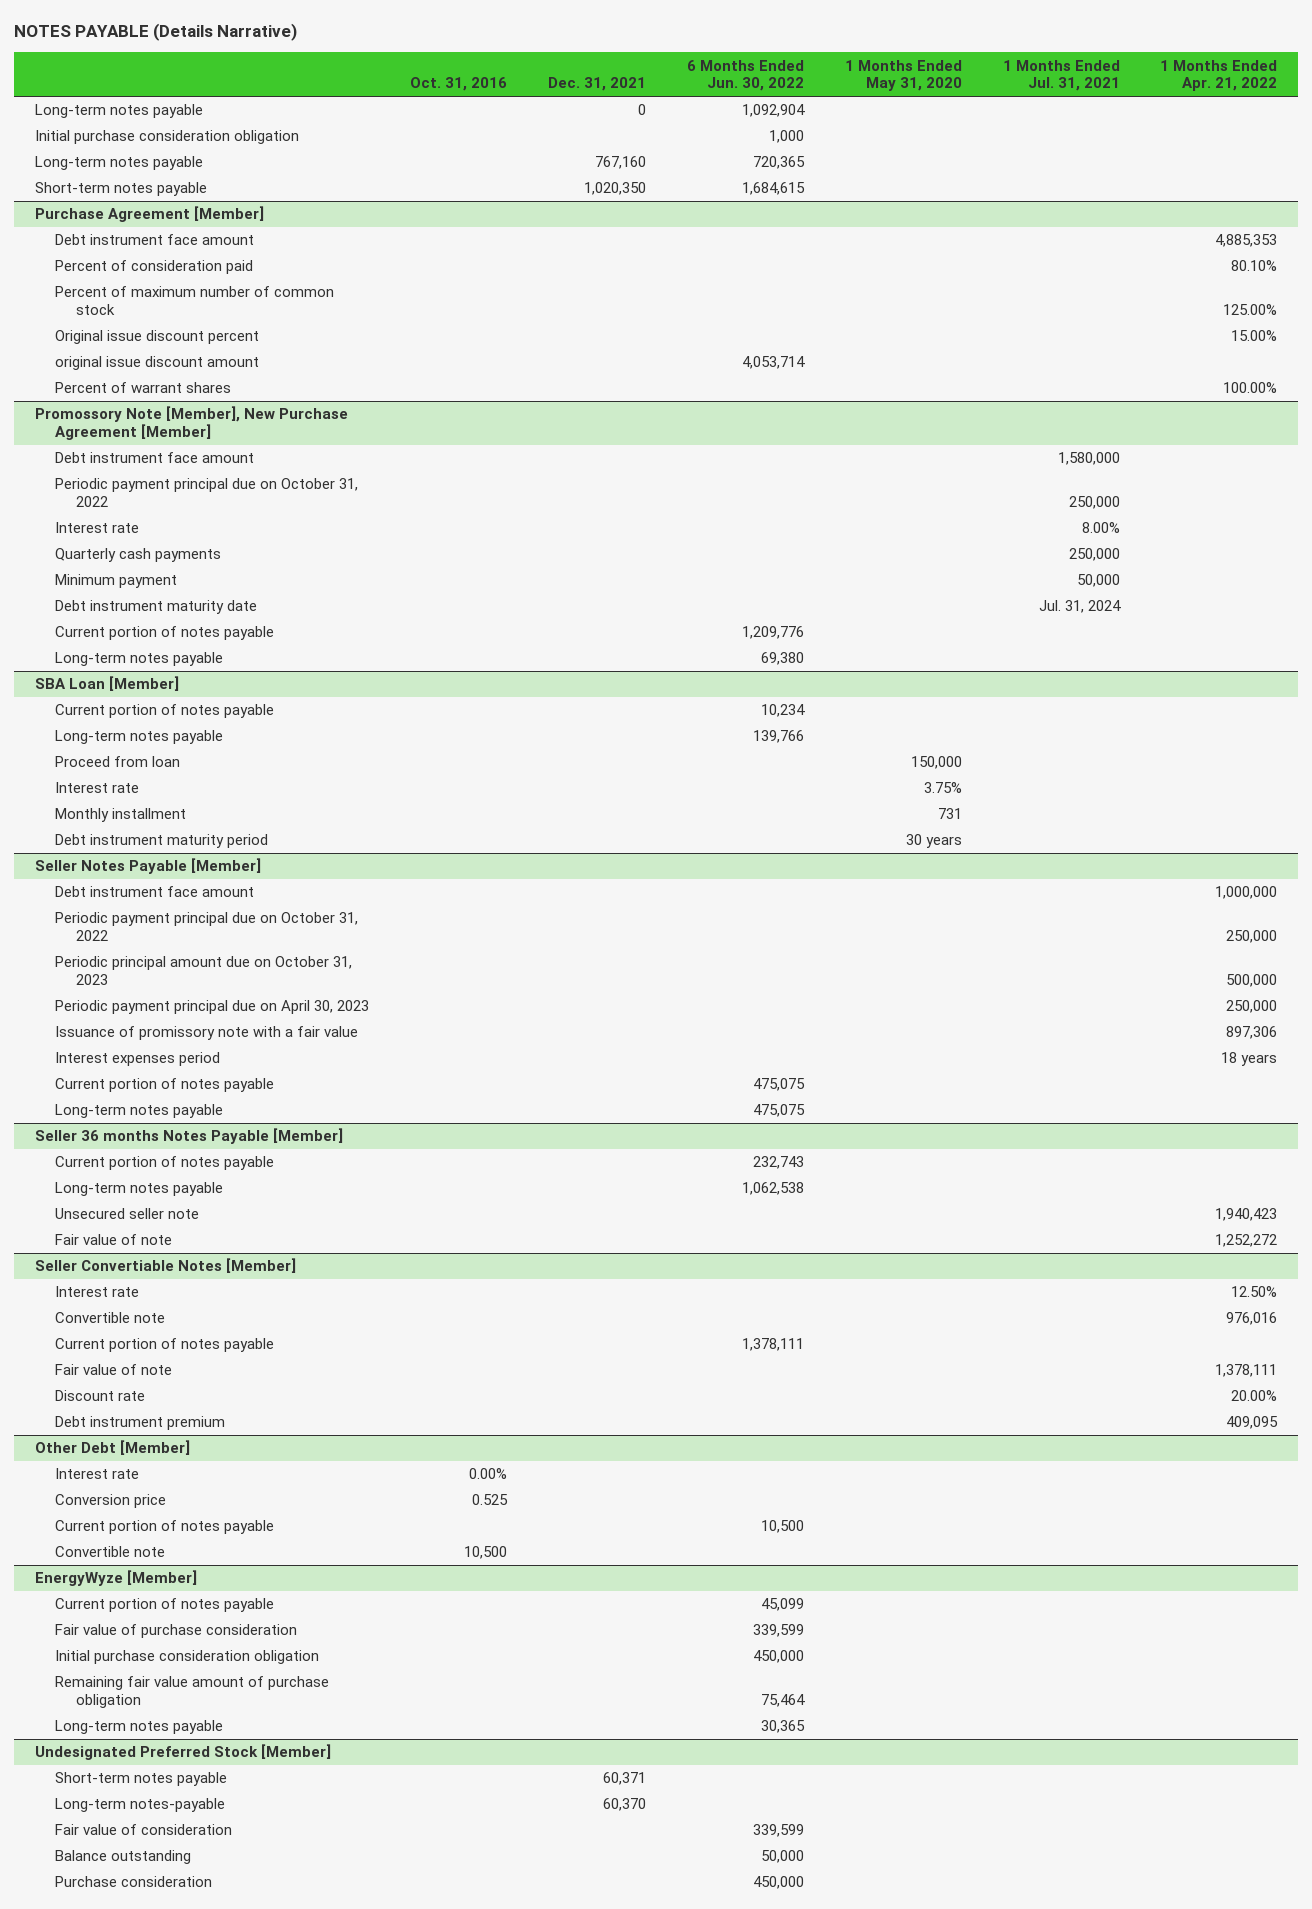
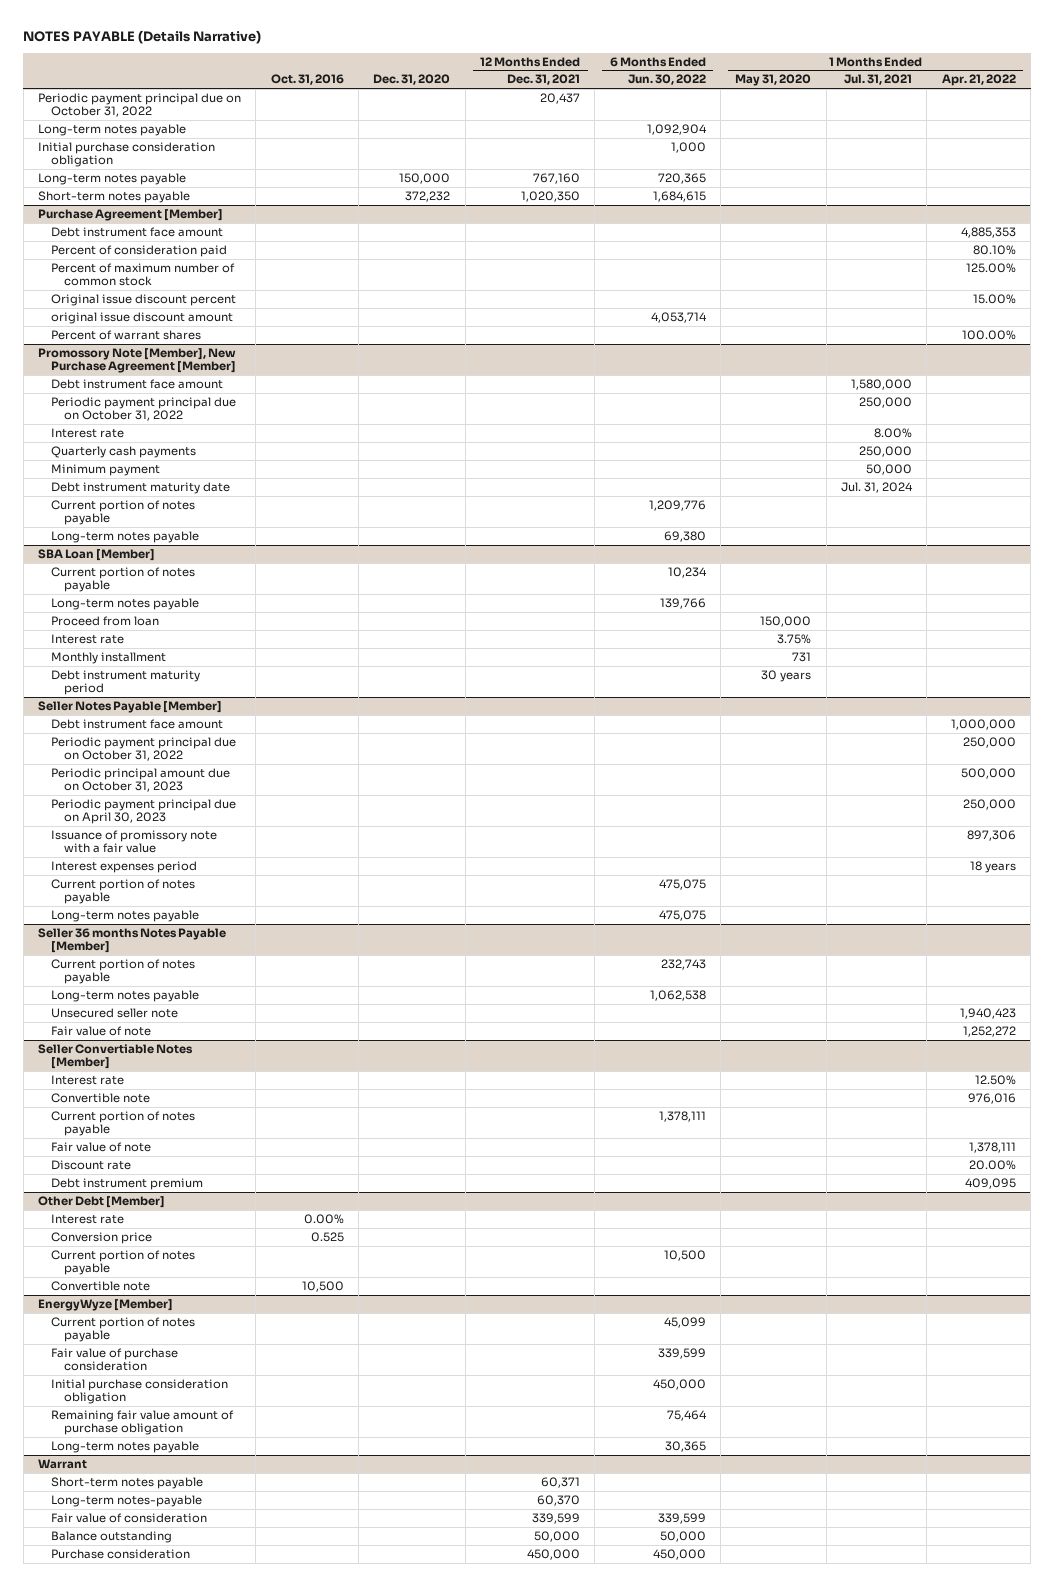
- | Oct. 31, 2016 | Dec. 31, 2021 | 6 Months Ended Jun. 30, 2022 | 1 Months Ended May 31, 2020 | 1 Months Ended Jul. 31, 2021 | 1 Months Ended Apr. 21, 2022
+ | Oct. 31, 2016 | Dec. 31, 2020 | 12 Months Ended Dec. 31, 2021 | 6 Months Ended Jun. 30, 2022 | 1 Months Ended May 31, 2020 | 1 Months Ended Jul. 31, 2021 | 1 Months Ended Apr. 21, 2022
+ Periodic payment principal due on October 31, 2022 | | | 20,437 | | | |
- Undesignated Preferred Stock [Member]
+ Warrant

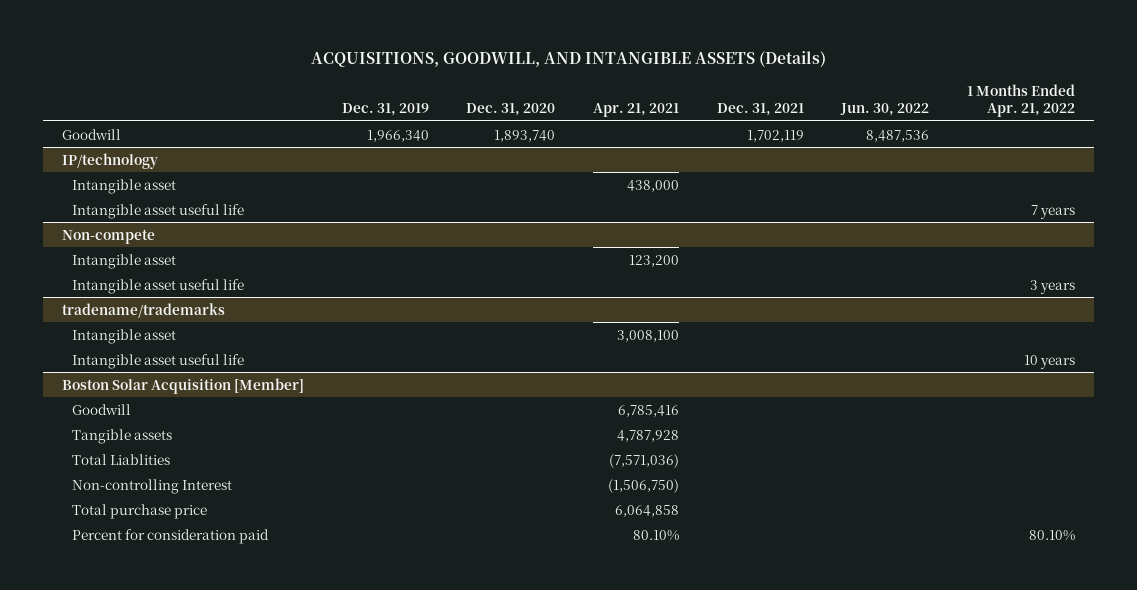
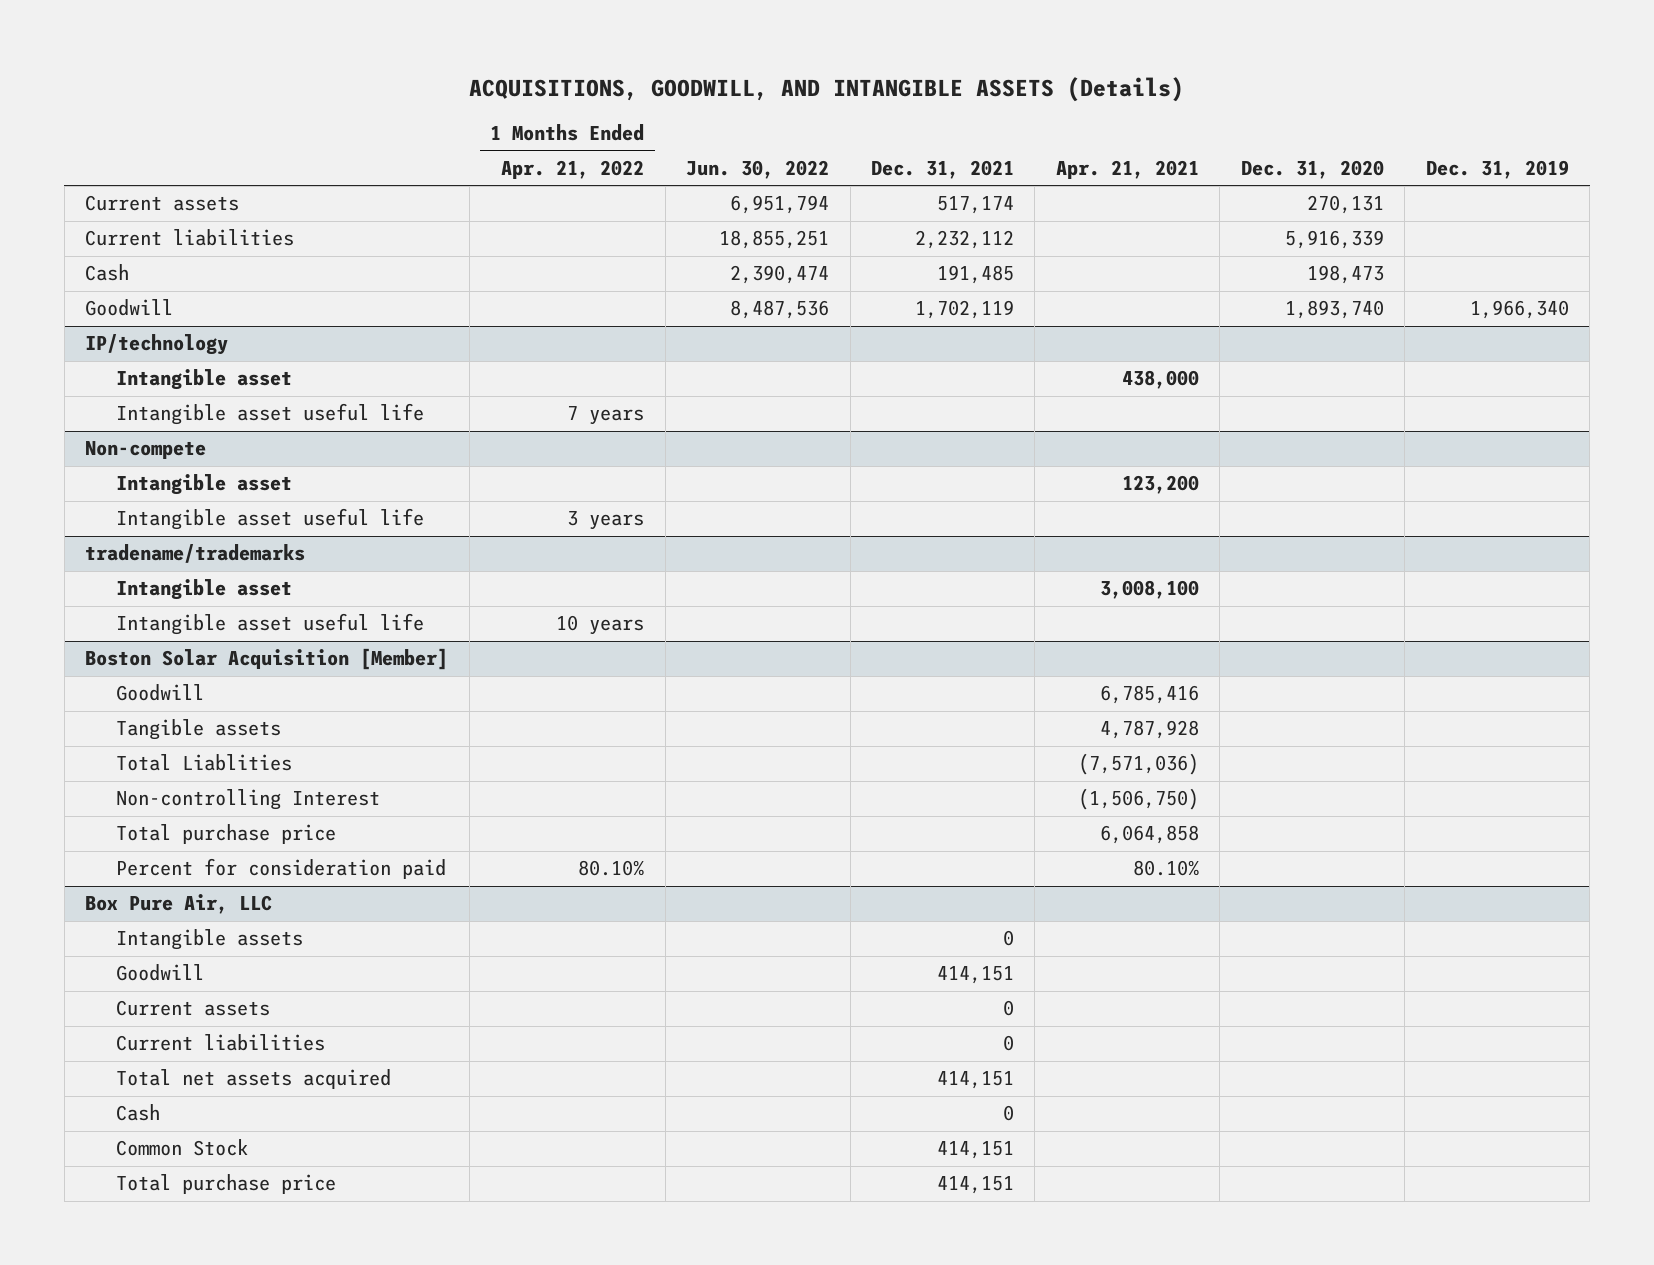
- | Dec. 31, 2019 | Dec. 31, 2020 | Apr. 21, 2021 | Dec. 31, 2021 | Jun. 30, 2022 | 1 Months Ended Apr. 21, 2022
+ | 1 Months Ended Apr. 21, 2022 | Jun. 30, 2022 | Dec. 31, 2021 | Apr. 21, 2021 | Dec. 31, 2020 | Dec. 31, 2019
+ Current assets | | 6,951,794 | 517,174 | | 270,131 |
+ Current liabilities | | 18,855,251 | 2,232,112 | | 5,916,339 |
+ Cash | | 2,390,474 | 191,485 | | 198,473 |
+ Box Pure Air, LLC
+ Intangible assets | | | 0 | | |
+ Goodwill | | | 414,151 | | |
+ Current assets | | | 0 | | |
+ Current liabilities | | | 0 | | |
+ Total net assets acquired | | | 414,151 | | |
+ Cash | | | 0 | | |
+ Common Stock | | | 414,151 | | |
+ Total purchase price | | | 414,151 | | |

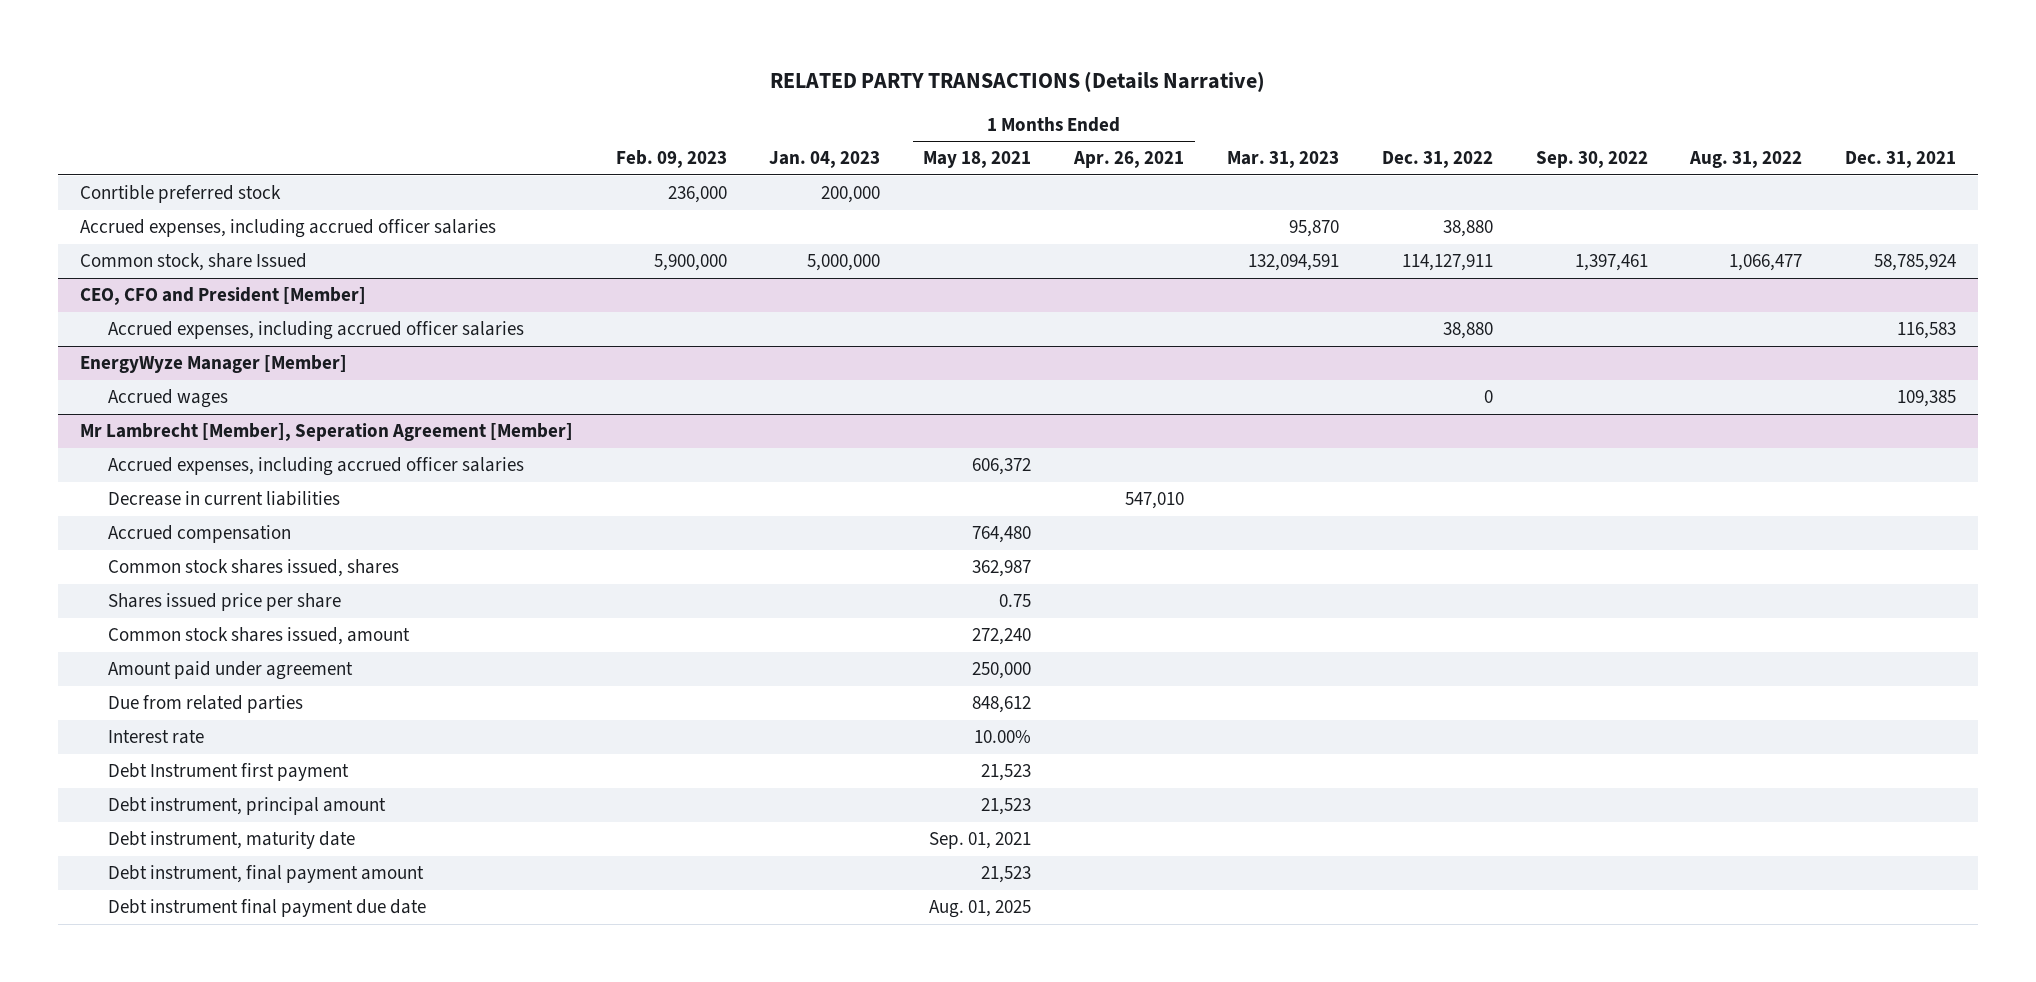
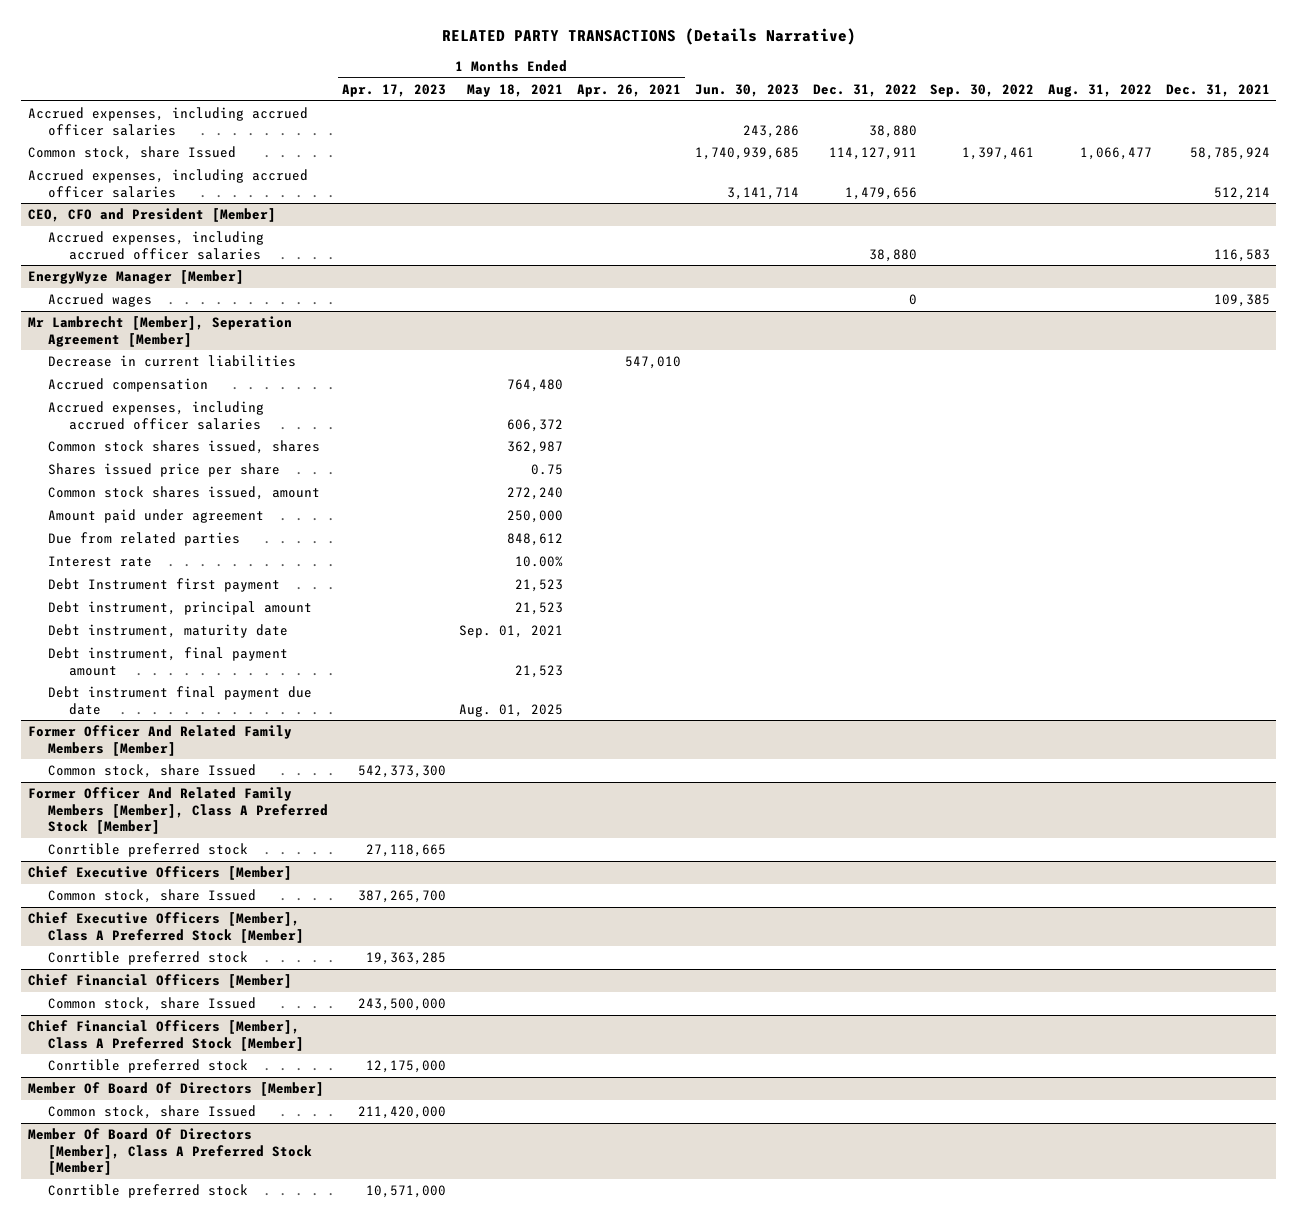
- | Feb. 09, 2023 | Jan. 04, 2023 | 1 Months Ended May 18, 2021 | 1 Months Ended Apr. 26, 2021 | Mar. 31, 2023 | Dec. 31, 2022 | Sep. 30, 2022 | Aug. 31, 2022 | Dec. 31, 2021
+ | 1 Months Ended Apr. 17, 2023 | 1 Months Ended May 18, 2021 | 1 Months Ended Apr. 26, 2021 | Jun. 30, 2023 | Dec. 31, 2022 | Sep. 30, 2022 | Aug. 31, 2022 | Dec. 31, 2021
- Conrtible preferred stock | 236,000 | 200,000 | | | | | | |
+ Accrued expenses, including accrued officer salaries | | | | 3,141,714 | 1,479,656 | | | 512,214
@ Mr Lambrecht [Member], Seperation Agreement [Member]
moved down: Accrued expenses, including accrued officer salaries | | 606,372 | | | | | |
+ Former Officer And Related Family Members [Member]
+ Common stock, share Issued | 542,373,300 | | | | | | |
+ Former Officer And Related Family Members [Member], Class A Preferred Stock [Member]
+ Conrtible preferred stock | 27,118,665 | | | | | | |
+ Chief Executive Officers [Member]
+ Common stock, share Issued | 387,265,700 | | | | | | |
+ Chief Executive Officers [Member], Class A Preferred Stock [Member]
+ Conrtible preferred stock | 19,363,285 | | | | | | |
+ Chief Financial Officers [Member]
+ Common stock, share Issued | 243,500,000 | | | | | | |
+ Chief Financial Officers [Member], Class A Preferred Stock [Member]
+ Conrtible preferred stock | 12,175,000 | | | | | | |
+ Member Of Board Of Directors [Member]
+ Common stock, share Issued | 211,420,000 | | | | | | |
+ Member Of Board Of Directors [Member], Class A Preferred Stock [Member]
+ Conrtible preferred stock | 10,571,000 | | | | | | |

